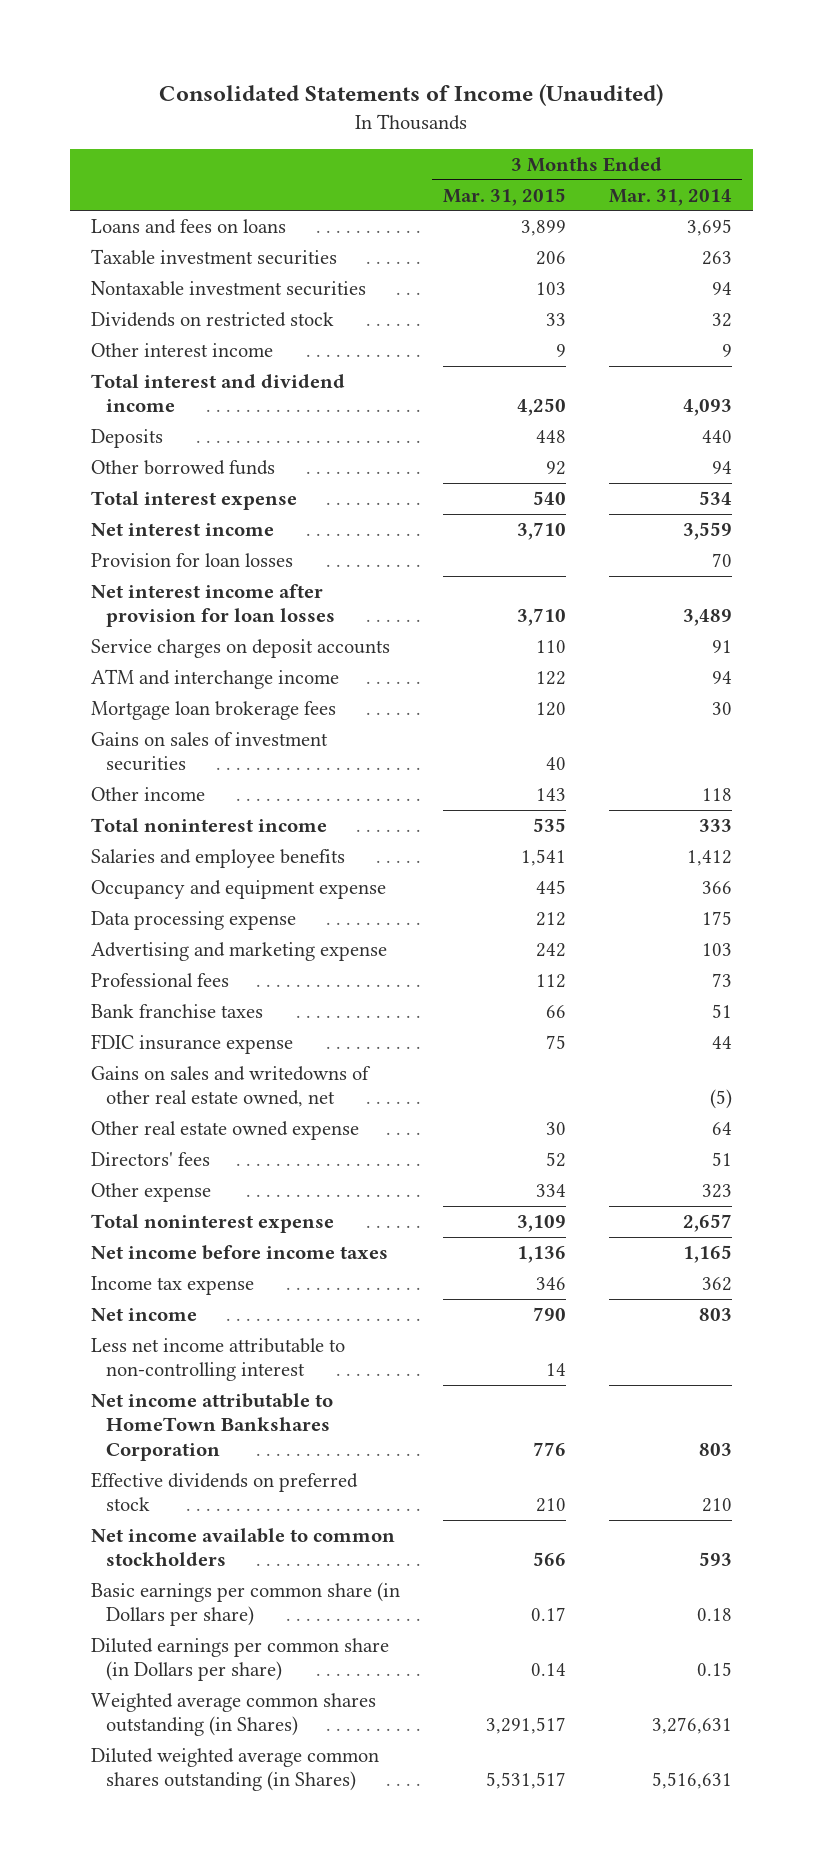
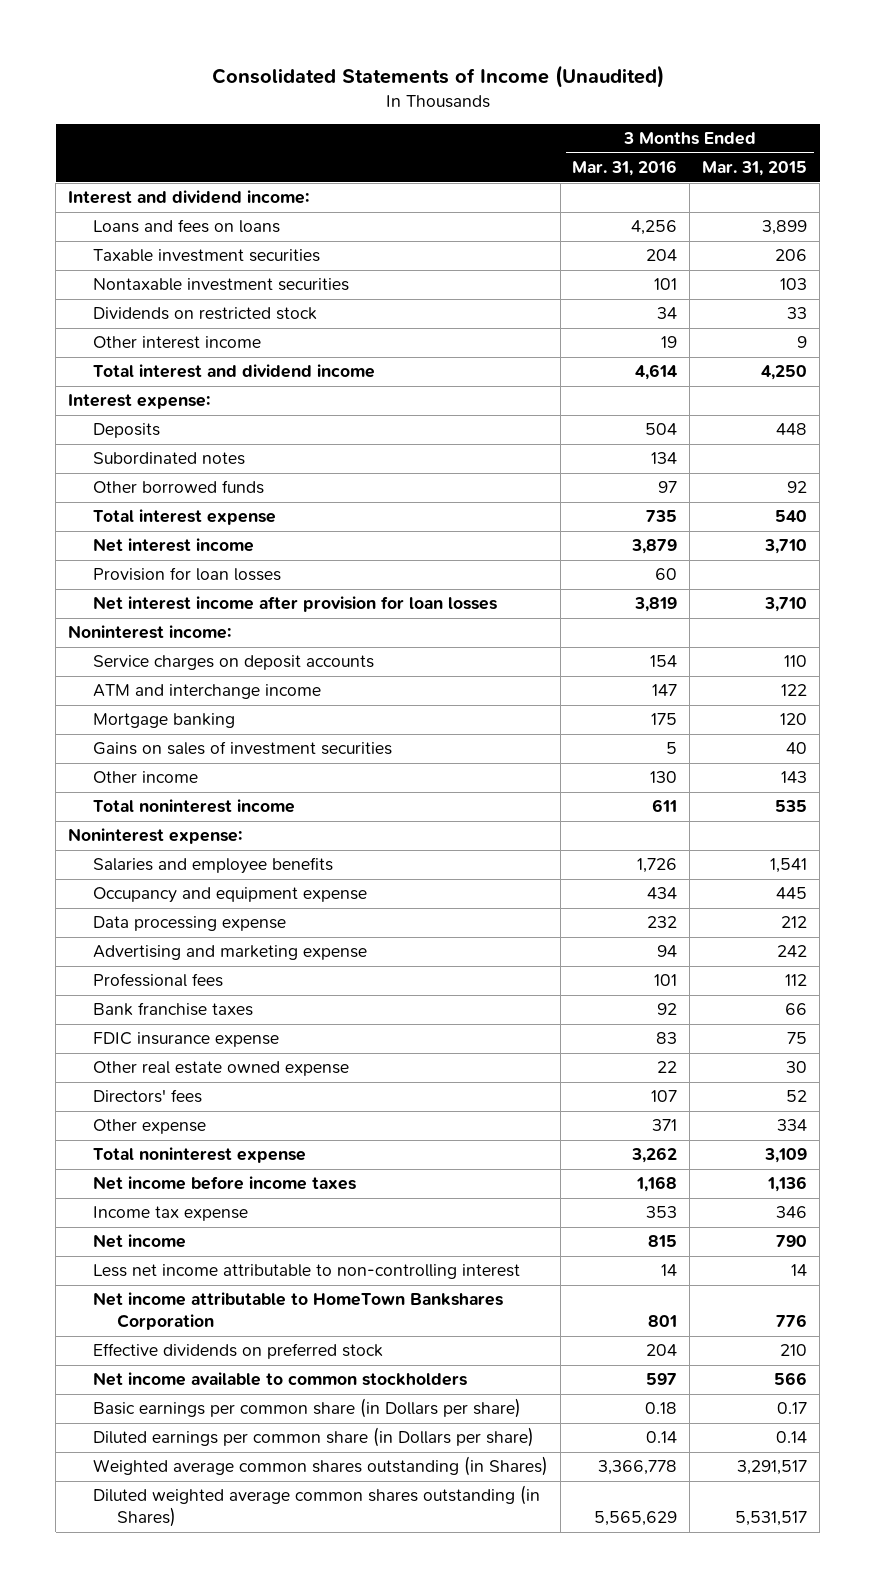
- | 3 Months Ended Mar. 31, 2015 | 3 Months Ended Mar. 31, 2014
+ | 3 Months Ended Mar. 31, 2016 | 3 Months Ended Mar. 31, 2015
+ Interest and dividend income:
+ Interest expense:
+ Subordinated notes | 134 |
+ Noninterest income:
- Mortgage loan brokerage fees | 120 | 30
+ Mortgage banking | 175 | 120
+ Noninterest expense:
- Gains on sales and writedowns of other real estate owned, net | | (5)

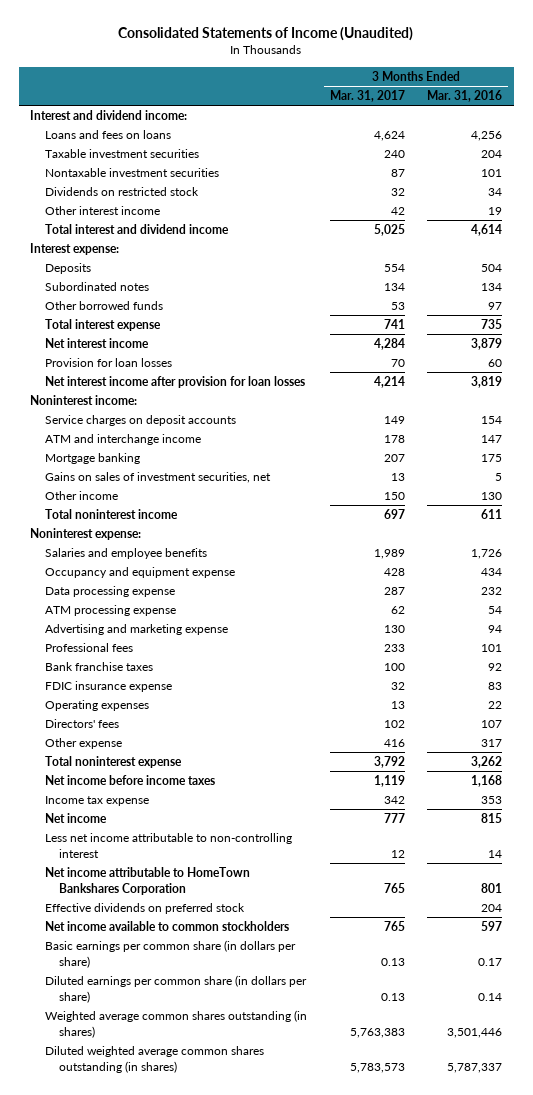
- | 3 Months Ended Mar. 31, 2016 | 3 Months Ended Mar. 31, 2015
+ | 3 Months Ended Mar. 31, 2017 | 3 Months Ended Mar. 31, 2016
- Gains on sales of investment securities | 5 | 40
+ Gains on sales of investment securities, net | 13 | 5
+ ATM processing expense | 62 | 54
- Other real estate owned expense | 22 | 30
+ Operating expenses | 13 | 22
- Other expense | 371 | 334
+ Other expense | 416 | 317
- Basic earnings per common share (in Dollars per share) | 0.18 | 0.17
- Diluted earnings per common share (in Dollars per share) | 0.14 | 0.14
- Weighted average common shares outstanding (in Shares) | 3,366,778 | 3,291,517
- Diluted weighted average common shares outstanding (in Shares) | 5,565,629 | 5,531,517
+ Basic earnings per common share (in dollars per share) | 0.13 | 0.17
+ Diluted earnings per common share (in dollars per share) | 0.13 | 0.14
+ Weighted average common shares outstanding (in shares) | 5,763,383 | 3,501,446
+ Diluted weighted average common shares outstanding (in shares) | 5,783,573 | 5,787,337

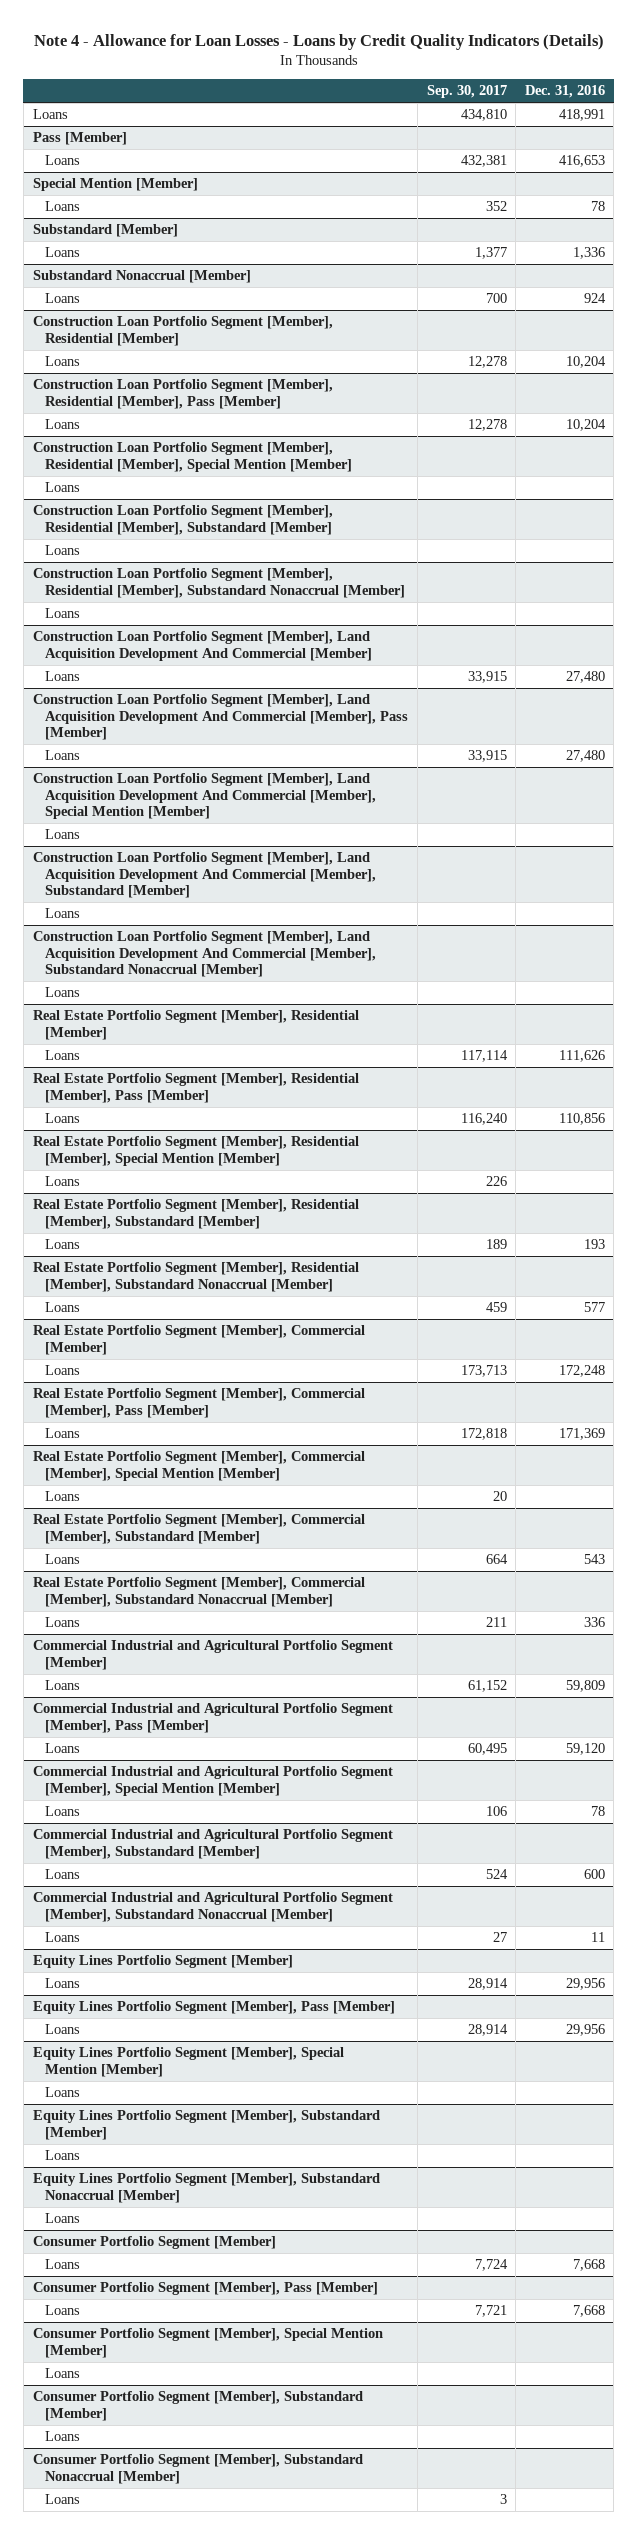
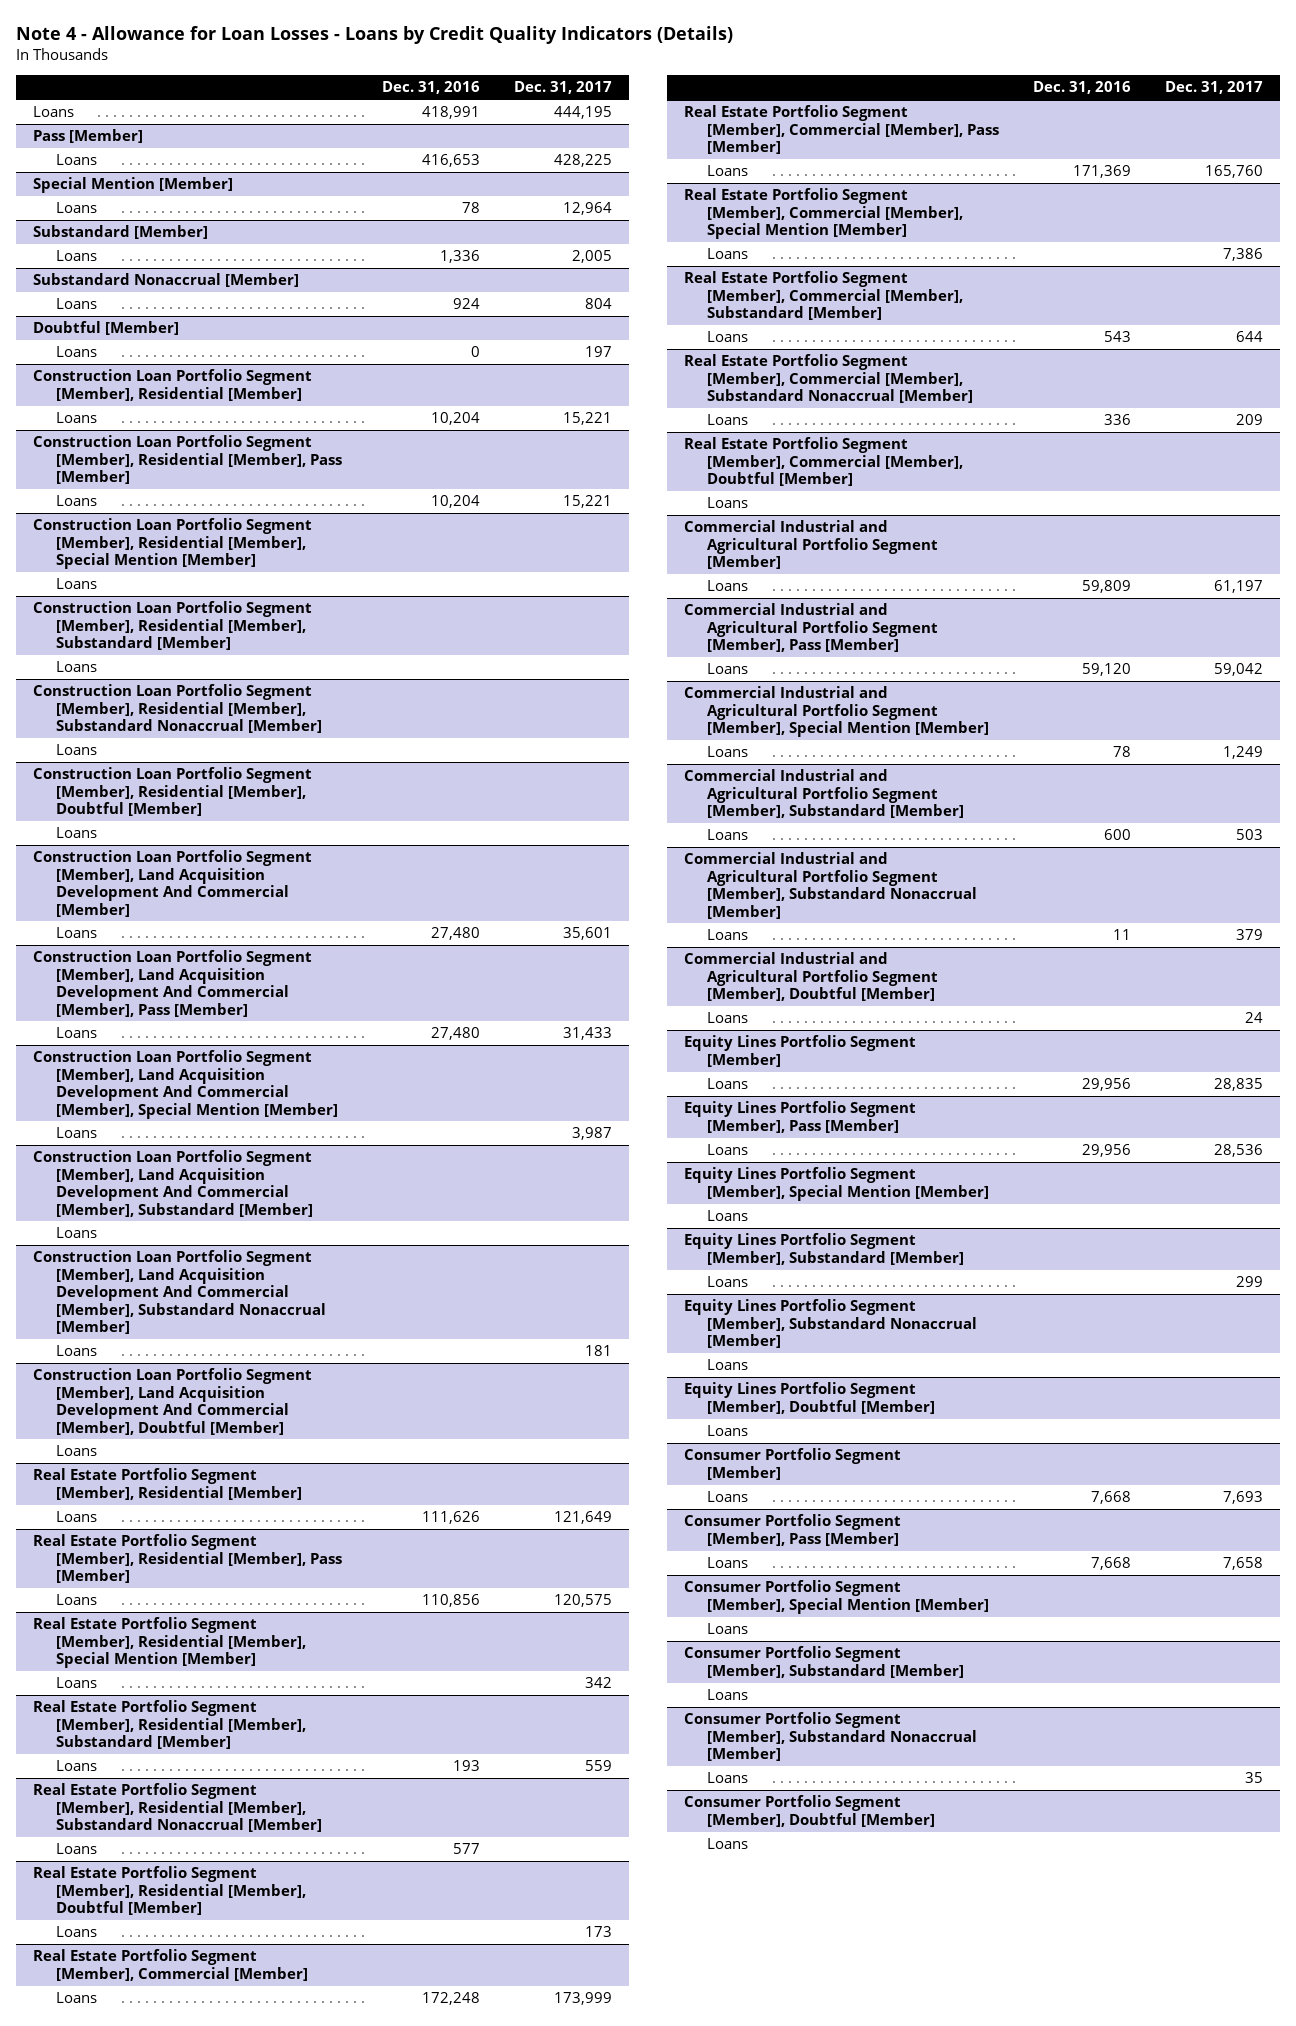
- | Sep. 30, 2017 | Dec. 31, 2016
+ | Dec. 31, 2016 | Dec. 31, 2017
+ Doubtful [Member]
+ Loans | 0 | 197
+ Construction Loan Portfolio Segment [Member], Residential [Member], Doubtful [Member]
+ Loans
+ Construction Loan Portfolio Segment [Member], Land Acquisition Development And Commercial [Member], Doubtful [Member]
+ Loans
+ Real Estate Portfolio Segment [Member], Residential [Member], Doubtful [Member]
+ Loans | | 173
+ Real Estate Portfolio Segment [Member], Commercial [Member], Doubtful [Member]
+ Loans
+ Commercial Industrial and Agricultural Portfolio Segment [Member], Doubtful [Member]
+ Loans | | 24
+ Equity Lines Portfolio Segment [Member], Doubtful [Member]
+ Loans
+ Consumer Portfolio Segment [Member], Doubtful [Member]
+ Loans

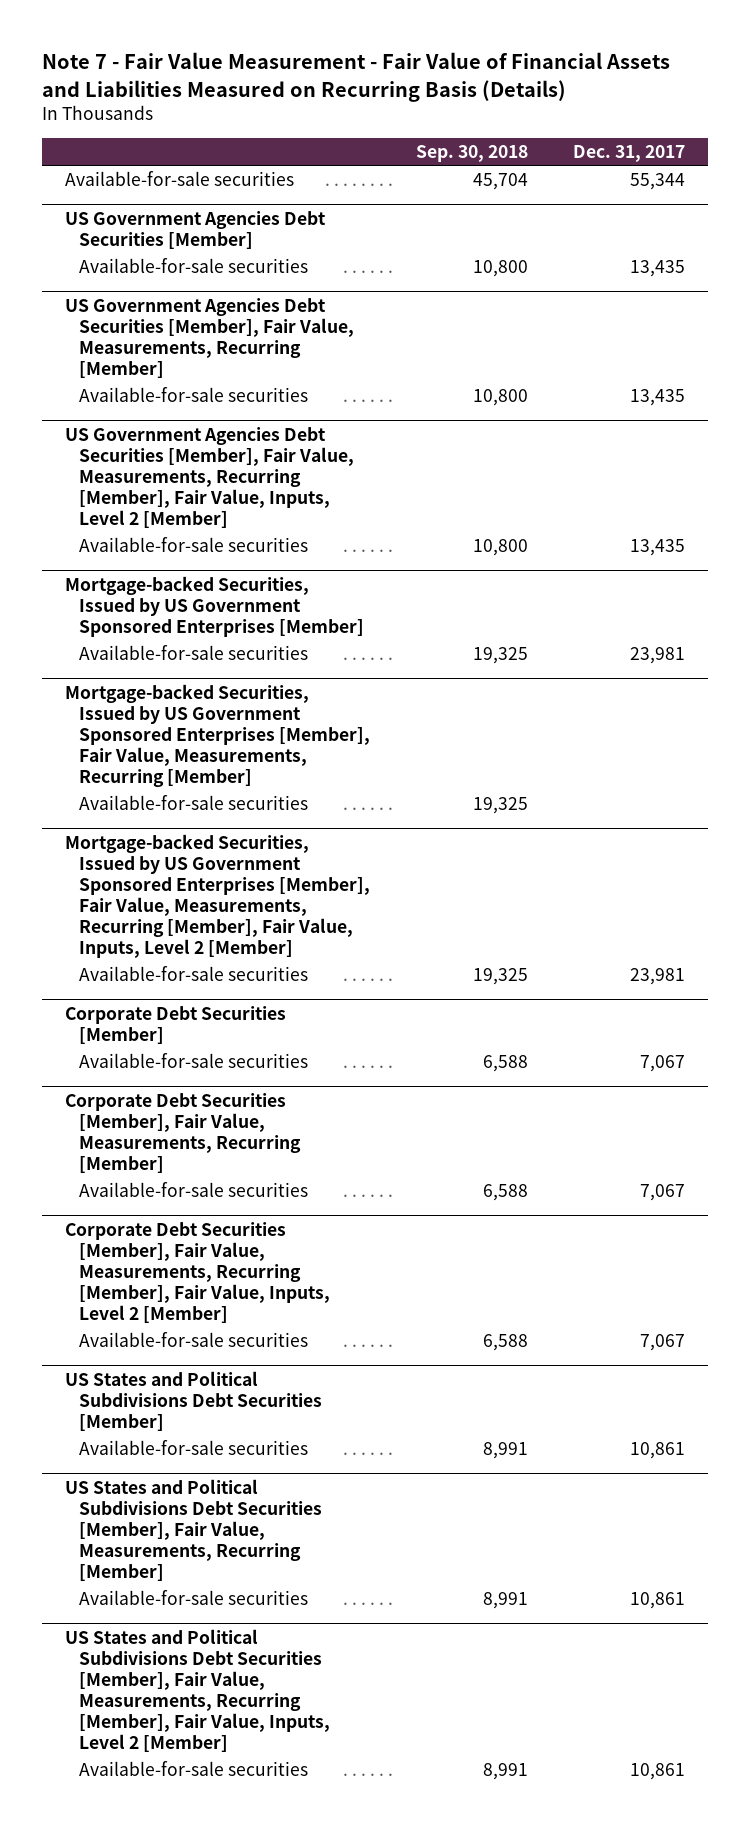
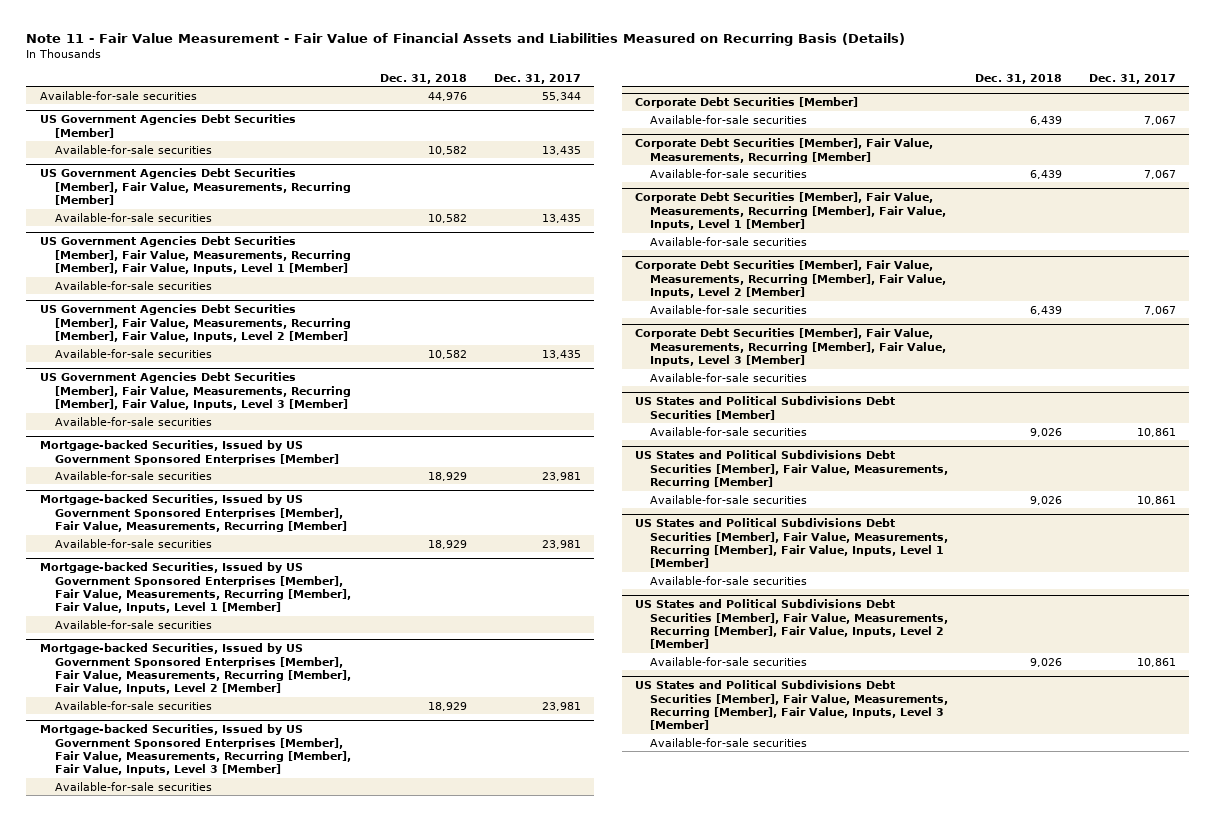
- Note 7 - Fair Value Measurement - Fair Value of Financial Assets and Liabilities Measured on Recurring Basis (Details)
+ Note 11 - Fair Value Measurement - Fair Value of Financial Assets and Liabilities Measured on Recurring Basis (Details)
- | Sep. 30, 2018 | Dec. 31, 2017
+ | Dec. 31, 2018 | Dec. 31, 2017
+ US Government Agencies Debt Securities [Member], Fair Value, Measurements, Recurring [Member], Fair Value, Inputs, Level 1 [Member]
+ Available-for-sale securities
+ US Government Agencies Debt Securities [Member], Fair Value, Measurements, Recurring [Member], Fair Value, Inputs, Level 3 [Member]
+ Available-for-sale securities
@ Mortgage-backed Securities, Issued by US Government Sponsored Enterprises [Member], Fair Value, Measurements, Recurring [Member]
+ Available-for-sale securities | 18,929 | 23,981
+ Mortgage-backed Securities, Issued by US Government Sponsored Enterprises [Member], Fair Value, Measurements, Recurring [Member], Fair Value, Inputs, Level 1 [Member]
+ Mortgage-backed Securities, Issued by US Government Sponsored Enterprises [Member], Fair Value, Measurements, Recurring [Member], Fair Value, Inputs, Level 3 [Member]
+ Available-for-sale securities
+ Corporate Debt Securities [Member], Fair Value, Measurements, Recurring [Member], Fair Value, Inputs, Level 1 [Member]
+ Available-for-sale securities
+ Corporate Debt Securities [Member], Fair Value, Measurements, Recurring [Member], Fair Value, Inputs, Level 3 [Member]
+ Available-for-sale securities
+ US States and Political Subdivisions Debt Securities [Member], Fair Value, Measurements, Recurring [Member], Fair Value, Inputs, Level 1 [Member]
+ Available-for-sale securities
+ US States and Political Subdivisions Debt Securities [Member], Fair Value, Measurements, Recurring [Member], Fair Value, Inputs, Level 3 [Member]
+ Available-for-sale securities

